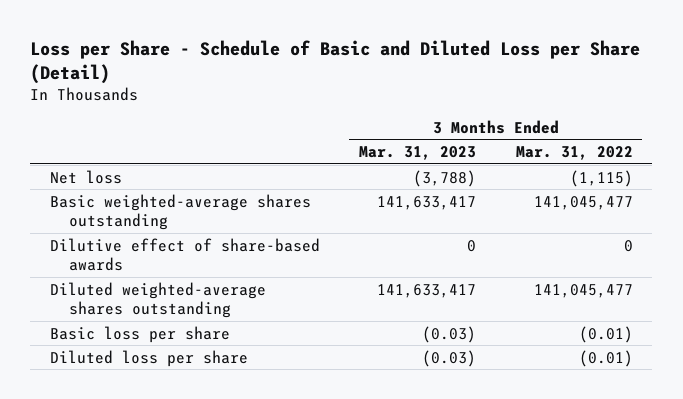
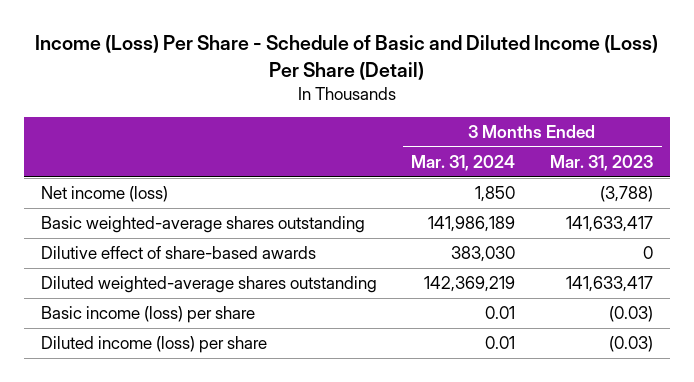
- Loss per Share - Schedule of Basic and Diluted Loss per Share (Detail)
+ Income (Loss) Per Share - Schedule of Basic and Diluted Income (Loss) Per Share (Detail)
- | 3 Months Ended Mar. 31, 2023 | 3 Months Ended Mar. 31, 2022
+ | 3 Months Ended Mar. 31, 2024 | 3 Months Ended Mar. 31, 2023
- Net loss | (3,788) | (1,115)
+ Net income (loss) | 1,850 | (3,788)
- Basic loss per share | (0.03) | (0.01)
- Diluted loss per share | (0.03) | (0.01)
+ Basic income (loss) per share | 0.01 | (0.03)
+ Diluted income (loss) per share | 0.01 | (0.03)

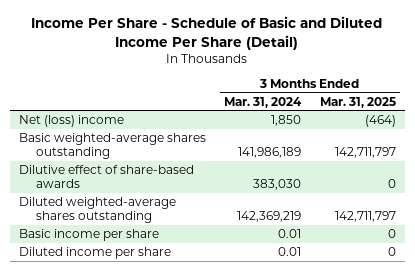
- Income (Loss) Per Share - Schedule of Basic and Diluted Income (Loss) Per Share (Detail)
+ Income Per Share - Schedule of Basic and Diluted Income Per Share (Detail)
- | 3 Months Ended Mar. 31, 2024 | 3 Months Ended Mar. 31, 2023
+ | 3 Months Ended Mar. 31, 2024 | 3 Months Ended Mar. 31, 2025
- Net income (loss) | 1,850 | (3,788)
+ Net (loss) income | 1,850 | (464)
- Basic income (loss) per share | 0.01 | (0.03)
- Diluted income (loss) per share | 0.01 | (0.03)
+ Basic income per share | 0.01 | 0
+ Diluted income per share | 0.01 | 0

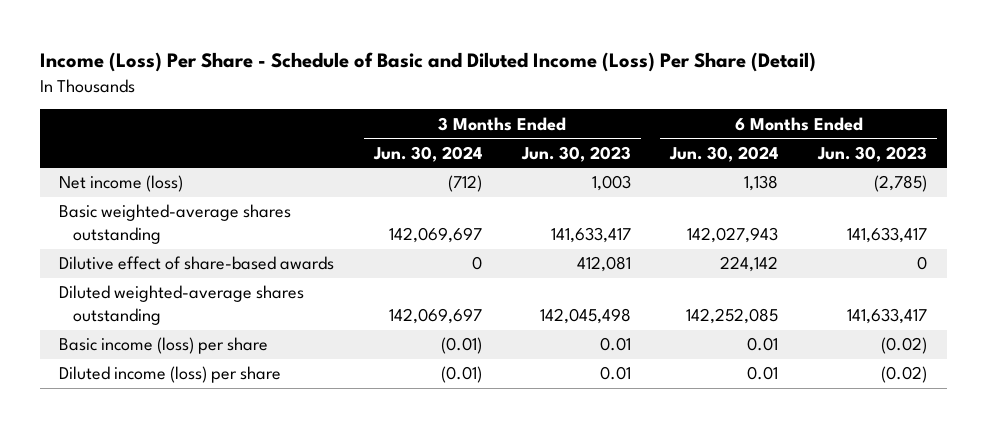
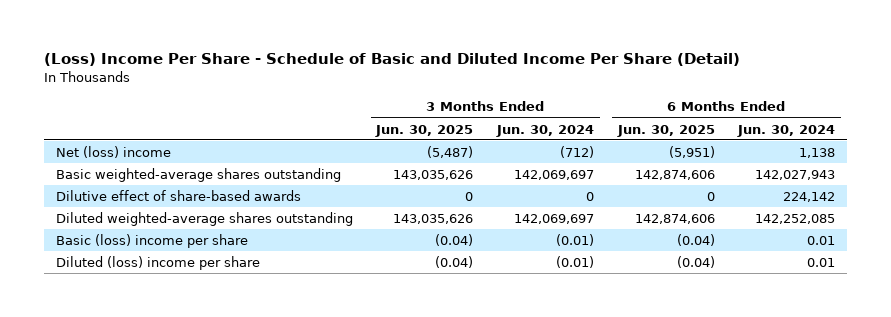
- Income (Loss) Per Share - Schedule of Basic and Diluted Income (Loss) Per Share (Detail)
+ (Loss) Income Per Share - Schedule of Basic and Diluted Income Per Share (Detail)
- | 3 Months Ended Jun. 30, 2024 | 3 Months Ended Jun. 30, 2023 | 6 Months Ended Jun. 30, 2024 | 6 Months Ended Jun. 30, 2023
+ | 3 Months Ended Jun. 30, 2025 | 3 Months Ended Jun. 30, 2024 | 6 Months Ended Jun. 30, 2025 | 6 Months Ended Jun. 30, 2024
- Net income (loss) | (712) | 1,003 | 1,138 | (2,785)
+ Net (loss) income | (5,487) | (712) | (5,951) | 1,138
- Basic income (loss) per share | (0.01) | 0.01 | 0.01 | (0.02)
- Diluted income (loss) per share | (0.01) | 0.01 | 0.01 | (0.02)
+ Basic (loss) income per share | (0.04) | (0.01) | (0.04) | 0.01
+ Diluted (loss) income per share | (0.04) | (0.01) | (0.04) | 0.01

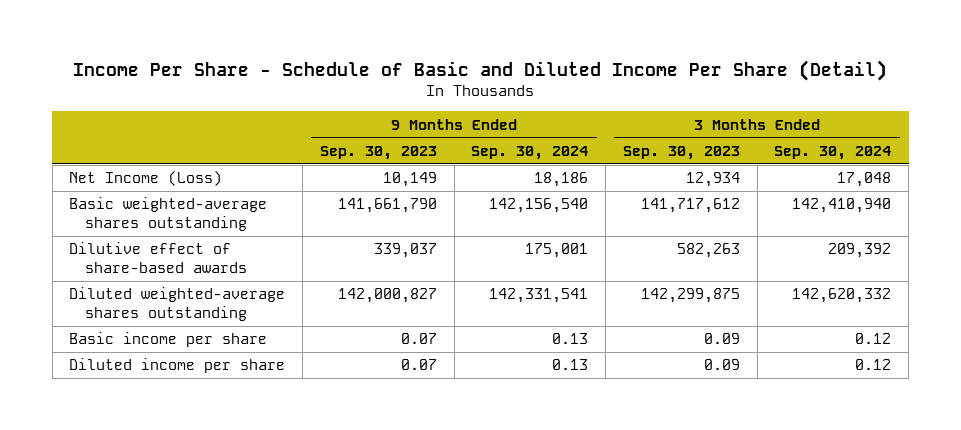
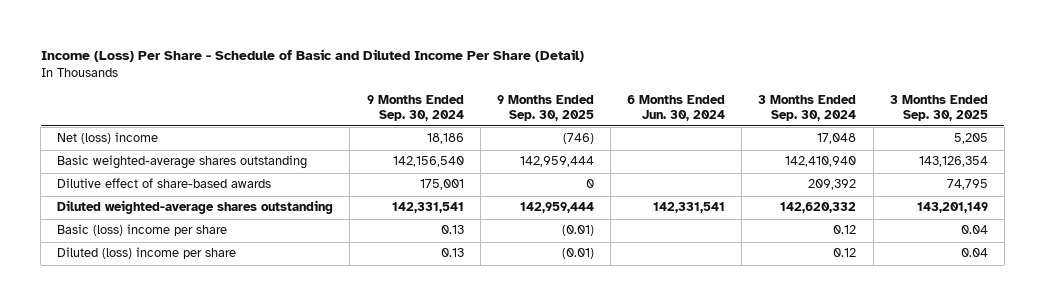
- Income Per Share - Schedule of Basic and Diluted Income Per Share (Detail)
+ Income (Loss) Per Share - Schedule of Basic and Diluted Income Per Share (Detail)
- | 9 Months Ended Sep. 30, 2023 | 9 Months Ended Sep. 30, 2024 | 3 Months Ended Sep. 30, 2023 | 3 Months Ended Sep. 30, 2024
+ | 9 Months Ended Sep. 30, 2024 | 9 Months Ended Sep. 30, 2025 | 6 Months Ended Jun. 30, 2024 | 3 Months Ended Sep. 30, 2024 | 3 Months Ended Sep. 30, 2025
- Net Income (Loss) | 10,149 | 18,186 | 12,934 | 17,048
+ Net (loss) income | 18,186 | (746) | | 17,048 | 5,205
- Basic income per share | 0.07 | 0.13 | 0.09 | 0.12
- Diluted income per share | 0.07 | 0.13 | 0.09 | 0.12
+ Basic (loss) income per share | 0.13 | (0.01) | | 0.12 | 0.04
+ Diluted (loss) income per share | 0.13 | (0.01) | | 0.12 | 0.04

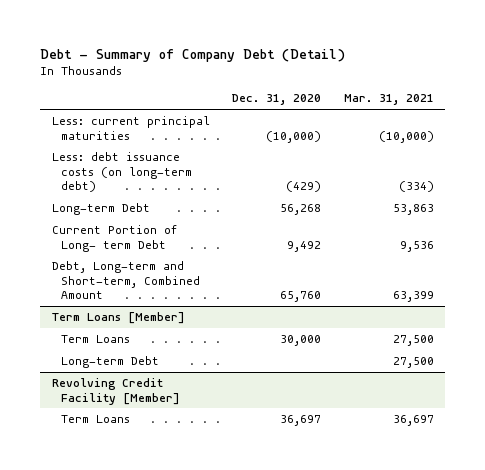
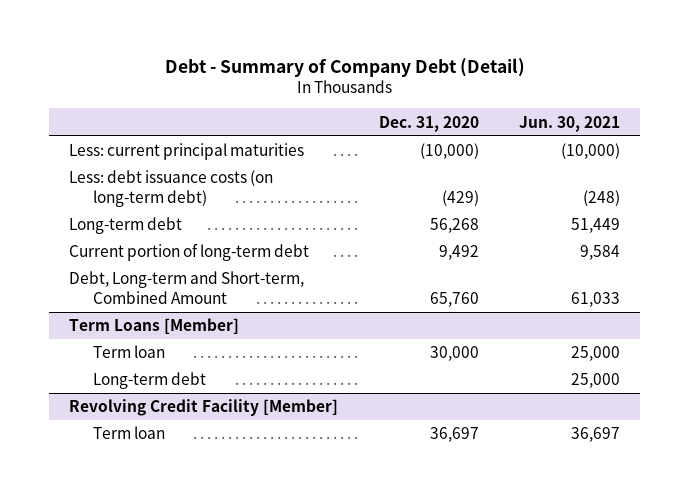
- | Dec. 31, 2020 | Mar. 31, 2021
+ | Dec. 31, 2020 | Jun. 30, 2021
- Long-term Debt | 56,268 | 53,863
- Current Portion of Long- term Debt | 9,492 | 9,536
+ Long-term debt | 56,268 | 51,449
+ Current portion of long-term debt | 9,492 | 9,584
@ Term Loans [Member]
- Term Loans | 30,000 | 27,500
- Long-term Debt | | 27,500
+ Term loan | 30,000 | 25,000
+ Long-term debt | | 25,000
@ Revolving Credit Facility [Member]
- Term Loans | 36,697 | 36,697
+ Term loan | 36,697 | 36,697

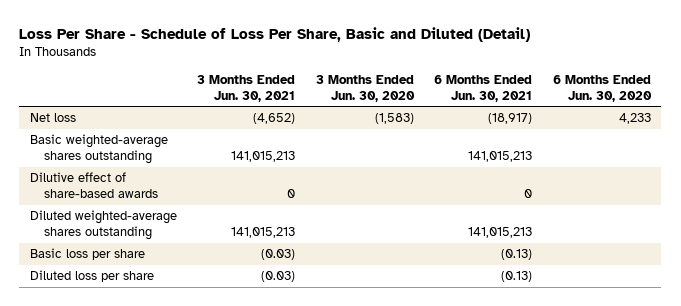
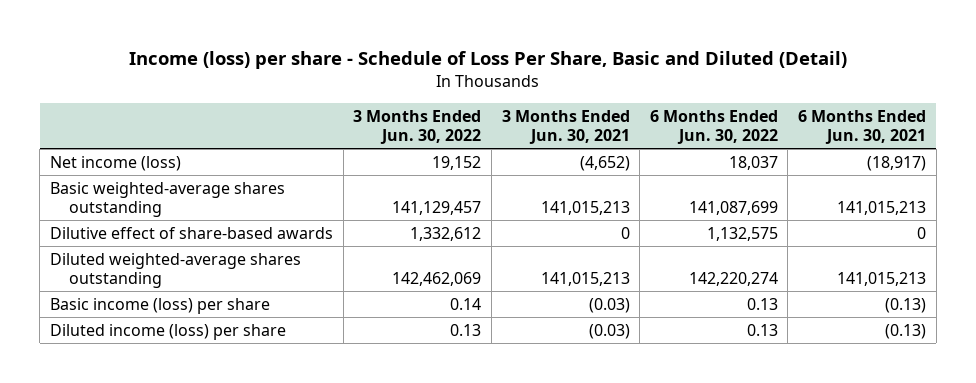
- Loss Per Share - Schedule of Loss Per Share, Basic and Diluted (Detail)
+ Income (loss) per share - Schedule of Loss Per Share, Basic and Diluted (Detail)
- | 3 Months Ended Jun. 30, 2021 | 3 Months Ended Jun. 30, 2020 | 6 Months Ended Jun. 30, 2021 | 6 Months Ended Jun. 30, 2020
+ | 3 Months Ended Jun. 30, 2022 | 3 Months Ended Jun. 30, 2021 | 6 Months Ended Jun. 30, 2022 | 6 Months Ended Jun. 30, 2021
- Net loss | (4,652) | (1,583) | (18,917) | 4,233
+ Net income (loss) | 19,152 | (4,652) | 18,037 | (18,917)
- Basic loss per share | (0.03) | | (0.13) |
- Diluted loss per share | (0.03) | | (0.13) |
+ Basic income (loss) per share | 0.14 | (0.03) | 0.13 | (0.13)
+ Diluted income (loss) per share | 0.13 | (0.03) | 0.13 | (0.13)

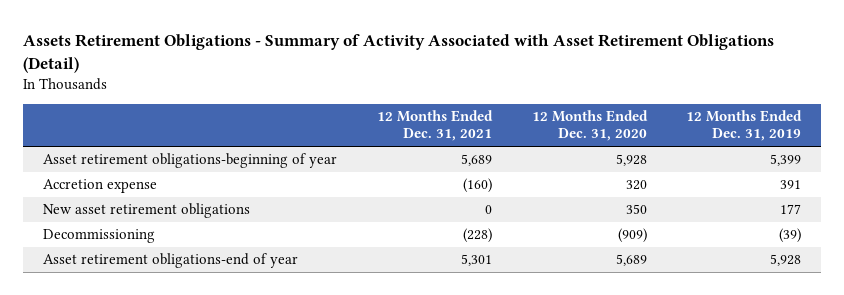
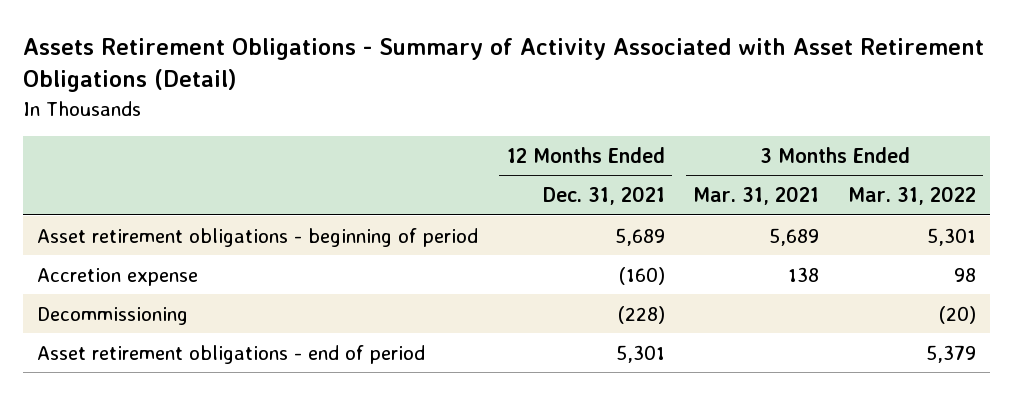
- | 12 Months Ended Dec. 31, 2021 | 12 Months Ended Dec. 31, 2020 | 12 Months Ended Dec. 31, 2019
+ | 12 Months Ended Dec. 31, 2021 | 3 Months Ended Mar. 31, 2021 | 3 Months Ended Mar. 31, 2022
- Asset retirement obligations-beginning of year | 5,689 | 5,928 | 5,399
+ Asset retirement obligations - beginning of period | 5,689 | 5,689 | 5,301
- New asset retirement obligations | 0 | 350 | 177
- Asset retirement obligations-end of year | 5,301 | 5,689 | 5,928
+ Asset retirement obligations - end of period | 5,301 | | 5,379

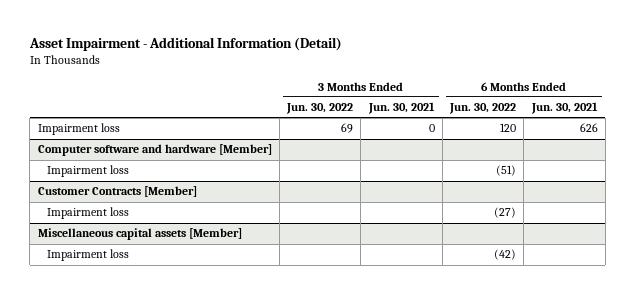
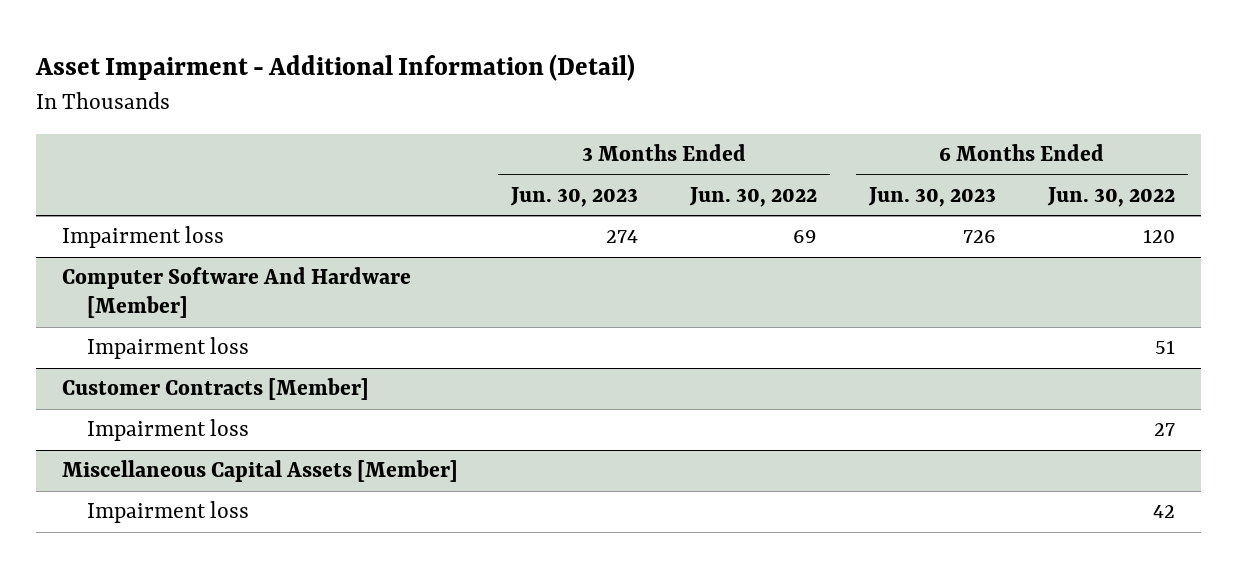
- | 3 Months Ended Jun. 30, 2022 | 3 Months Ended Jun. 30, 2021 | 6 Months Ended Jun. 30, 2022 | 6 Months Ended Jun. 30, 2021
+ | 3 Months Ended Jun. 30, 2023 | 3 Months Ended Jun. 30, 2022 | 6 Months Ended Jun. 30, 2023 | 6 Months Ended Jun. 30, 2022
- Computer software and hardware [Member]
- Impairment loss | | | (51) |
+ Computer Software And Hardware [Member]
+ Impairment loss | | | | 51
@ Customer Contracts [Member]
- Impairment loss | | | (27) |
- Miscellaneous capital assets [Member]
- Impairment loss | | | (42) |
@ Customer Contracts [Member]
+ Impairment loss | | | | 27
+ Miscellaneous Capital Assets [Member]
+ Impairment loss | | | | 42

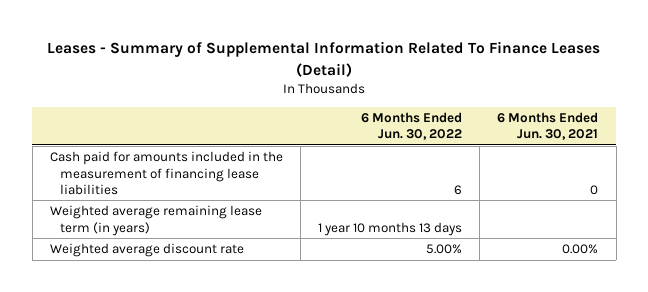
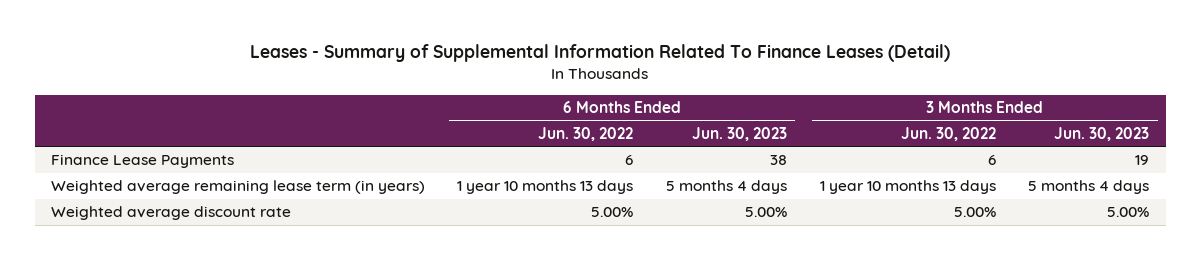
- | 6 Months Ended Jun. 30, 2022 | 6 Months Ended Jun. 30, 2021
+ | 6 Months Ended Jun. 30, 2022 | 6 Months Ended Jun. 30, 2023 | 3 Months Ended Jun. 30, 2022 | 3 Months Ended Jun. 30, 2023
- Cash paid for amounts included in the measurement of financing lease liabilities | 6 | 0
+ Finance Lease Payments | 6 | 38 | 6 | 19

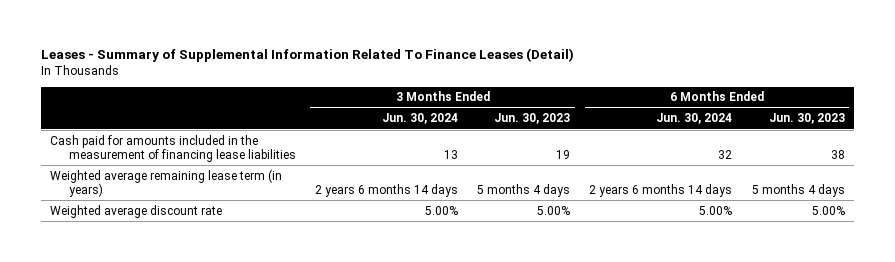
- | 6 Months Ended Jun. 30, 2022 | 6 Months Ended Jun. 30, 2023 | 3 Months Ended Jun. 30, 2022 | 3 Months Ended Jun. 30, 2023
+ | 3 Months Ended Jun. 30, 2024 | 3 Months Ended Jun. 30, 2023 | 6 Months Ended Jun. 30, 2024 | 6 Months Ended Jun. 30, 2023
- Finance Lease Payments | 6 | 38 | 6 | 19
+ Cash paid for amounts included in the measurement of financing lease liabilities | 13 | 19 | 32 | 38

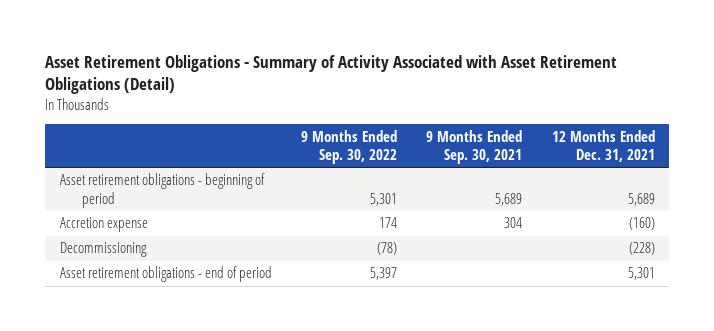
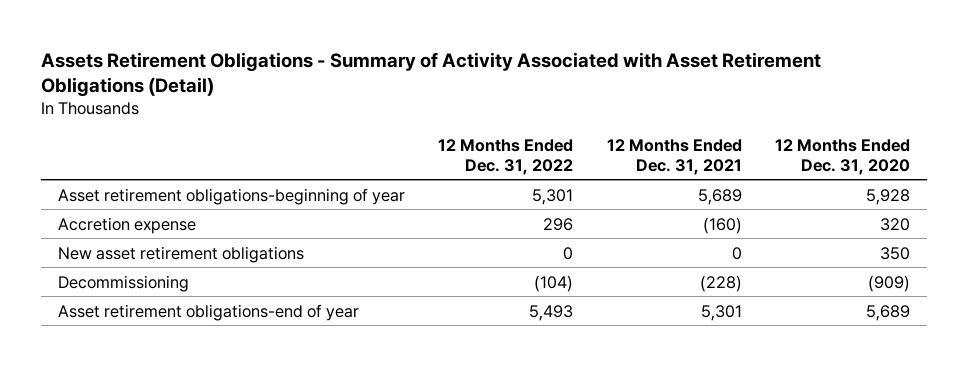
- Asset Retirement Obligations - Summary of Activity Associated with Asset Retirement Obligations (Detail)
+ Assets Retirement Obligations - Summary of Activity Associated with Asset Retirement Obligations (Detail)
- | 9 Months Ended Sep. 30, 2022 | 9 Months Ended Sep. 30, 2021 | 12 Months Ended Dec. 31, 2021
+ | 12 Months Ended Dec. 31, 2022 | 12 Months Ended Dec. 31, 2021 | 12 Months Ended Dec. 31, 2020
- Asset retirement obligations - beginning of period | 5,301 | 5,689 | 5,689
+ Asset retirement obligations-beginning of year | 5,301 | 5,689 | 5,928
+ New asset retirement obligations | 0 | 0 | 350
- Asset retirement obligations - end of period | 5,397 | | 5,301
+ Asset retirement obligations-end of year | 5,493 | 5,301 | 5,689

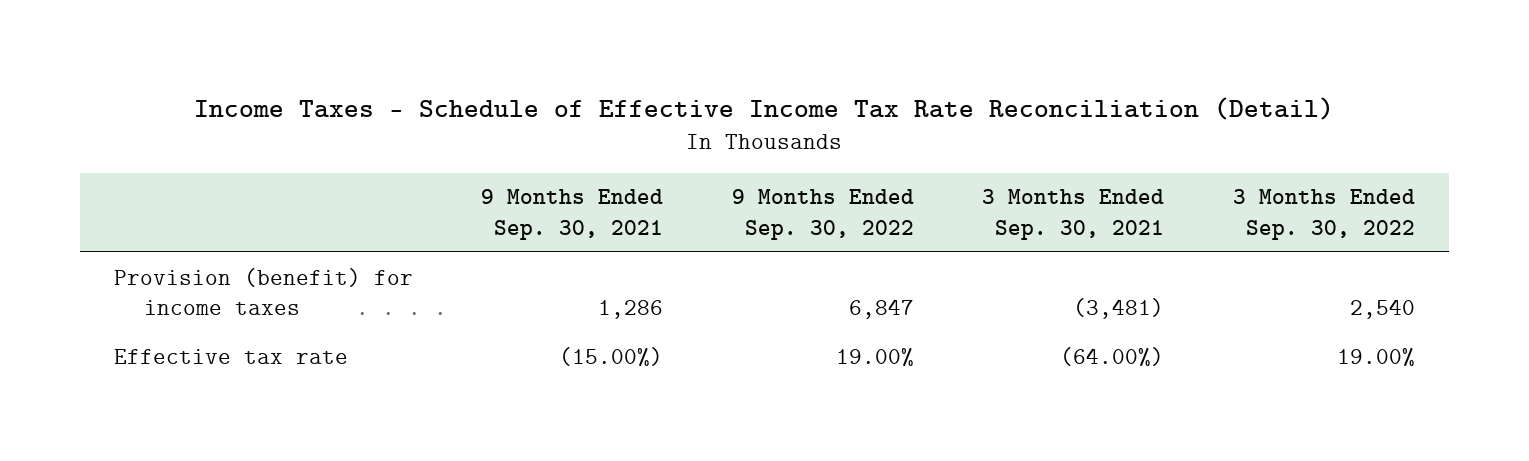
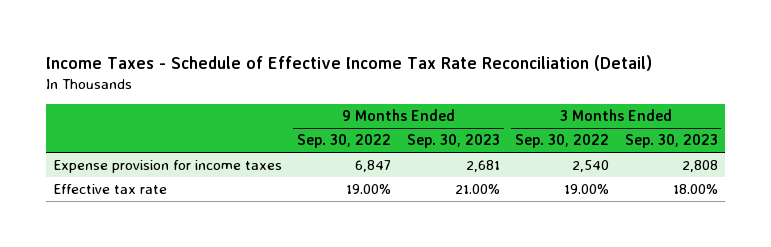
- | 9 Months Ended Sep. 30, 2021 | 9 Months Ended Sep. 30, 2022 | 3 Months Ended Sep. 30, 2021 | 3 Months Ended Sep. 30, 2022
+ | 9 Months Ended Sep. 30, 2022 | 9 Months Ended Sep. 30, 2023 | 3 Months Ended Sep. 30, 2022 | 3 Months Ended Sep. 30, 2023
- Provision (benefit) for income taxes | 1,286 | 6,847 | (3,481) | 2,540
+ Expense provision for income taxes | 6,847 | 2,681 | 2,540 | 2,808

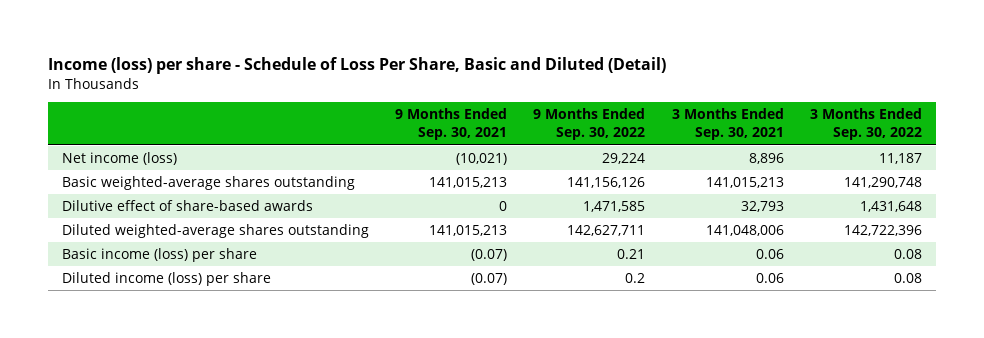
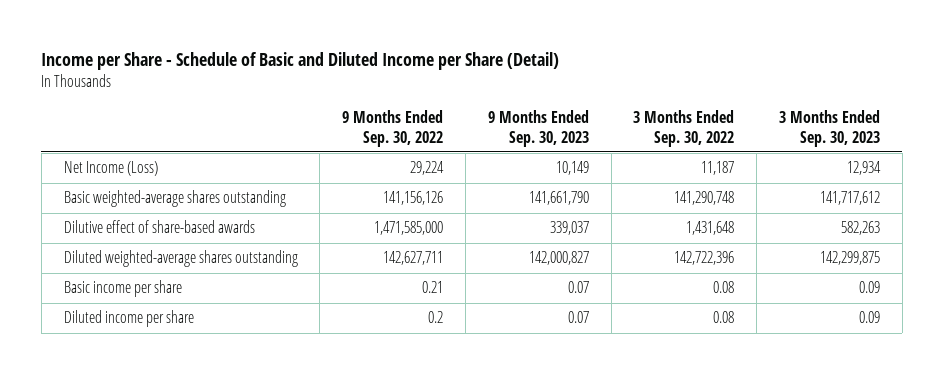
- Income (loss) per share - Schedule of Loss Per Share, Basic and Diluted (Detail)
+ Income per Share - Schedule of Basic and Diluted Income per Share (Detail)
- | 9 Months Ended Sep. 30, 2021 | 9 Months Ended Sep. 30, 2022 | 3 Months Ended Sep. 30, 2021 | 3 Months Ended Sep. 30, 2022
+ | 9 Months Ended Sep. 30, 2022 | 9 Months Ended Sep. 30, 2023 | 3 Months Ended Sep. 30, 2022 | 3 Months Ended Sep. 30, 2023
- Net income (loss) | (10,021) | 29,224 | 8,896 | 11,187
+ Net Income (Loss) | 29,224 | 10,149 | 11,187 | 12,934
- Dilutive effect of share-based awards | 0 | 1,471,585 | 32,793 | 1,431,648
+ Dilutive effect of share-based awards | 1,471,585,000 | 339,037 | 1,431,648 | 582,263
- Basic income (loss) per share | (0.07) | 0.21 | 0.06 | 0.08
- Diluted income (loss) per share | (0.07) | 0.2 | 0.06 | 0.08
+ Basic income per share | 0.21 | 0.07 | 0.08 | 0.09
+ Diluted income per share | 0.2 | 0.07 | 0.08 | 0.09

